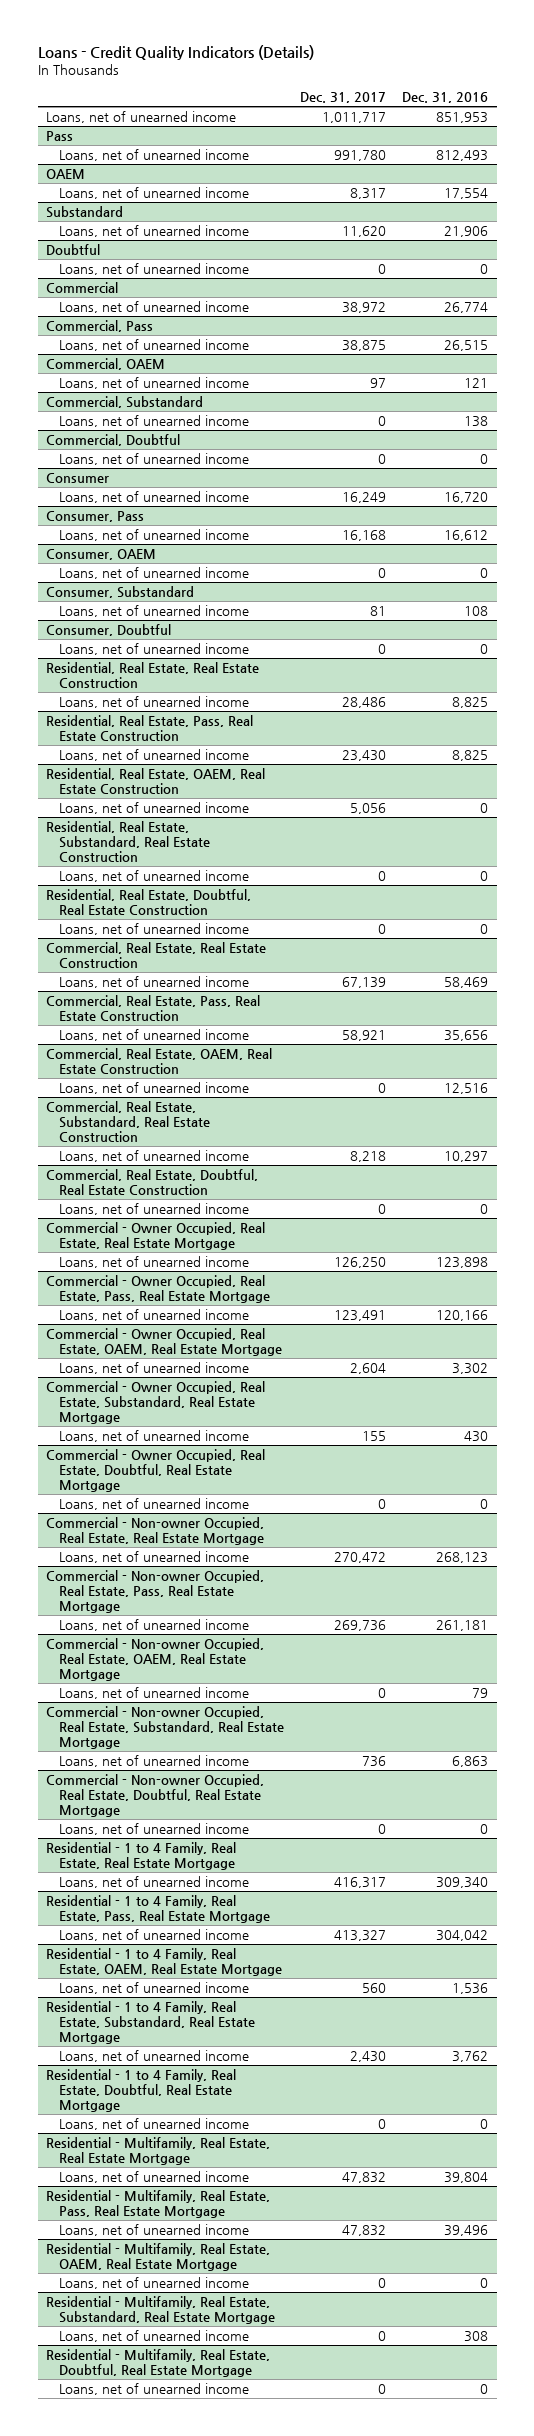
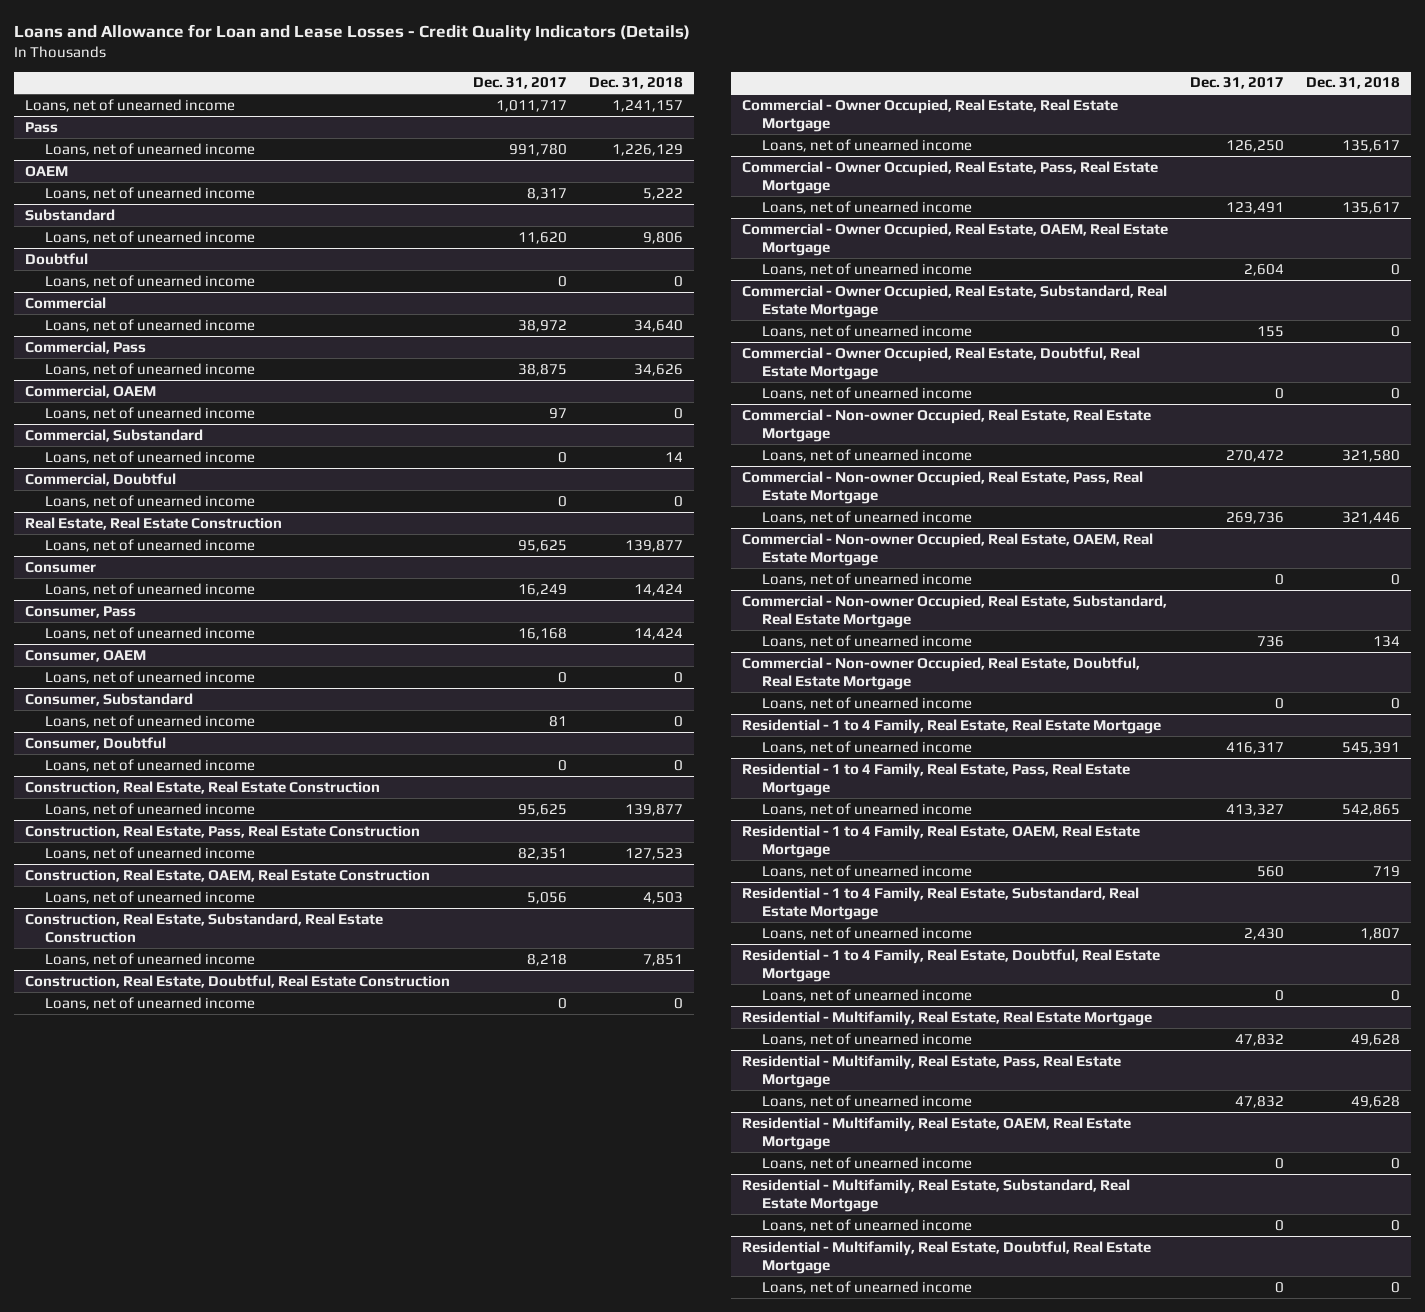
- Loans - Credit Quality Indicators (Details)
+ Loans and Allowance for Loan and Lease Losses - Credit Quality Indicators (Details)
- | Dec. 31, 2017 | Dec. 31, 2016
+ | Dec. 31, 2017 | Dec. 31, 2018
+ Real Estate, Real Estate Construction
+ Loans, net of unearned income | 95,625 | 139,877
- Residential, Real Estate, Real Estate Construction
- Loans, net of unearned income | 28,486 | 8,825
- Residential, Real Estate, Pass, Real Estate Construction
- Loans, net of unearned income | 23,430 | 8,825
- Residential, Real Estate, OAEM, Real Estate Construction
+ Construction, Real Estate, Real Estate Construction
+ Loans, net of unearned income | 95,625 | 139,877
+ Construction, Real Estate, Pass, Real Estate Construction
+ Loans, net of unearned income | 82,351 | 127,523
+ Construction, Real Estate, OAEM, Real Estate Construction
- Residential, Real Estate, Substandard, Real Estate Construction
- Loans, net of unearned income | 0 | 0
- Residential, Real Estate, Doubtful, Real Estate Construction
- Loans, net of unearned income | 0 | 0
- Commercial, Real Estate, Real Estate Construction
- Loans, net of unearned income | 67,139 | 58,469
- Commercial, Real Estate, Pass, Real Estate Construction
- Loans, net of unearned income | 58,921 | 35,656
- Commercial, Real Estate, OAEM, Real Estate Construction
- Loans, net of unearned income | 0 | 12,516
- Commercial, Real Estate, Substandard, Real Estate Construction
+ Construction, Real Estate, Substandard, Real Estate Construction
- Commercial, Real Estate, Doubtful, Real Estate Construction
+ Construction, Real Estate, Doubtful, Real Estate Construction

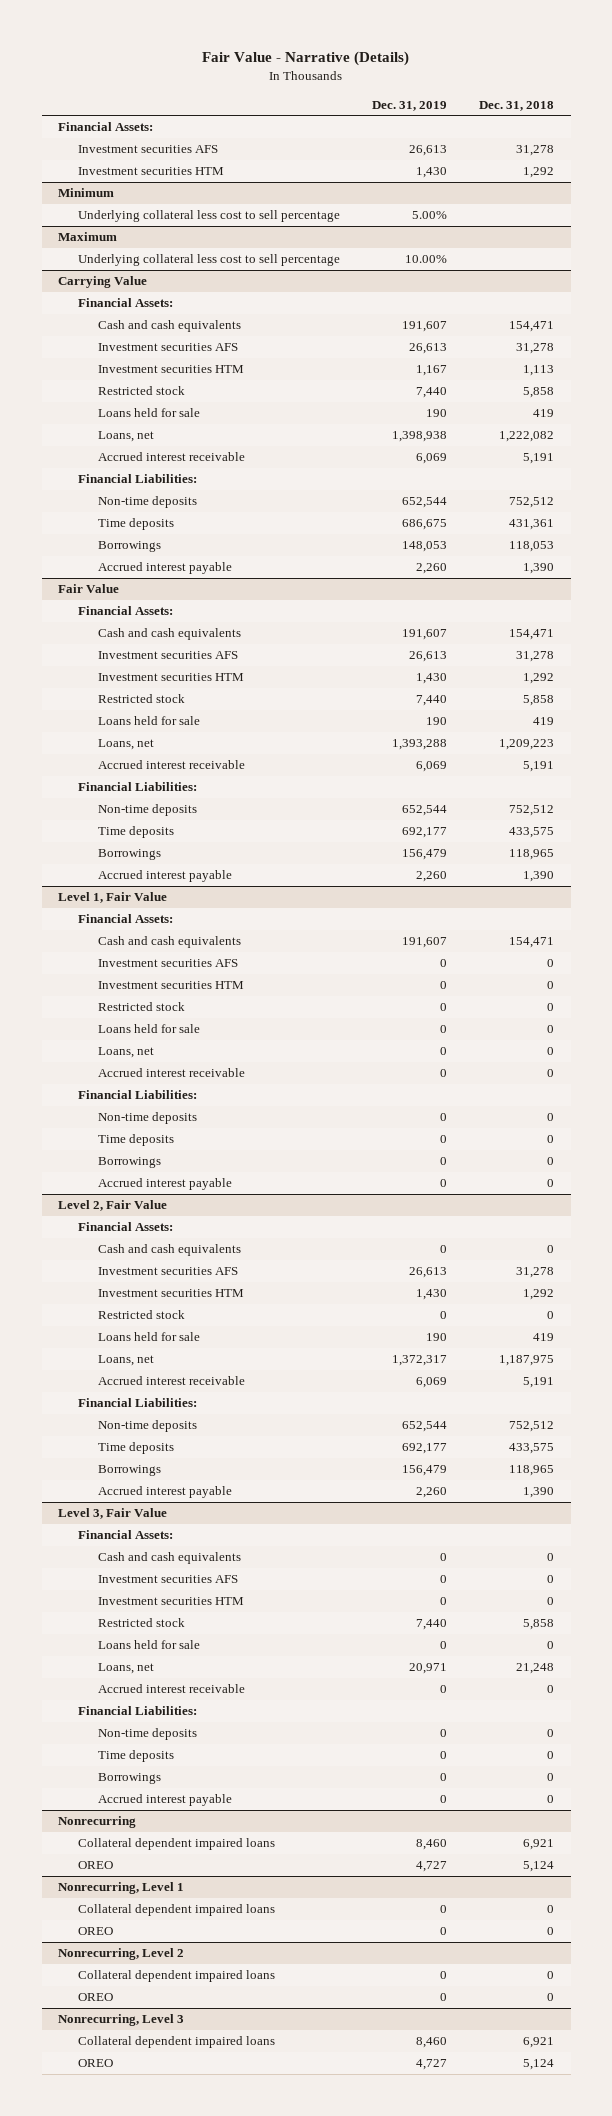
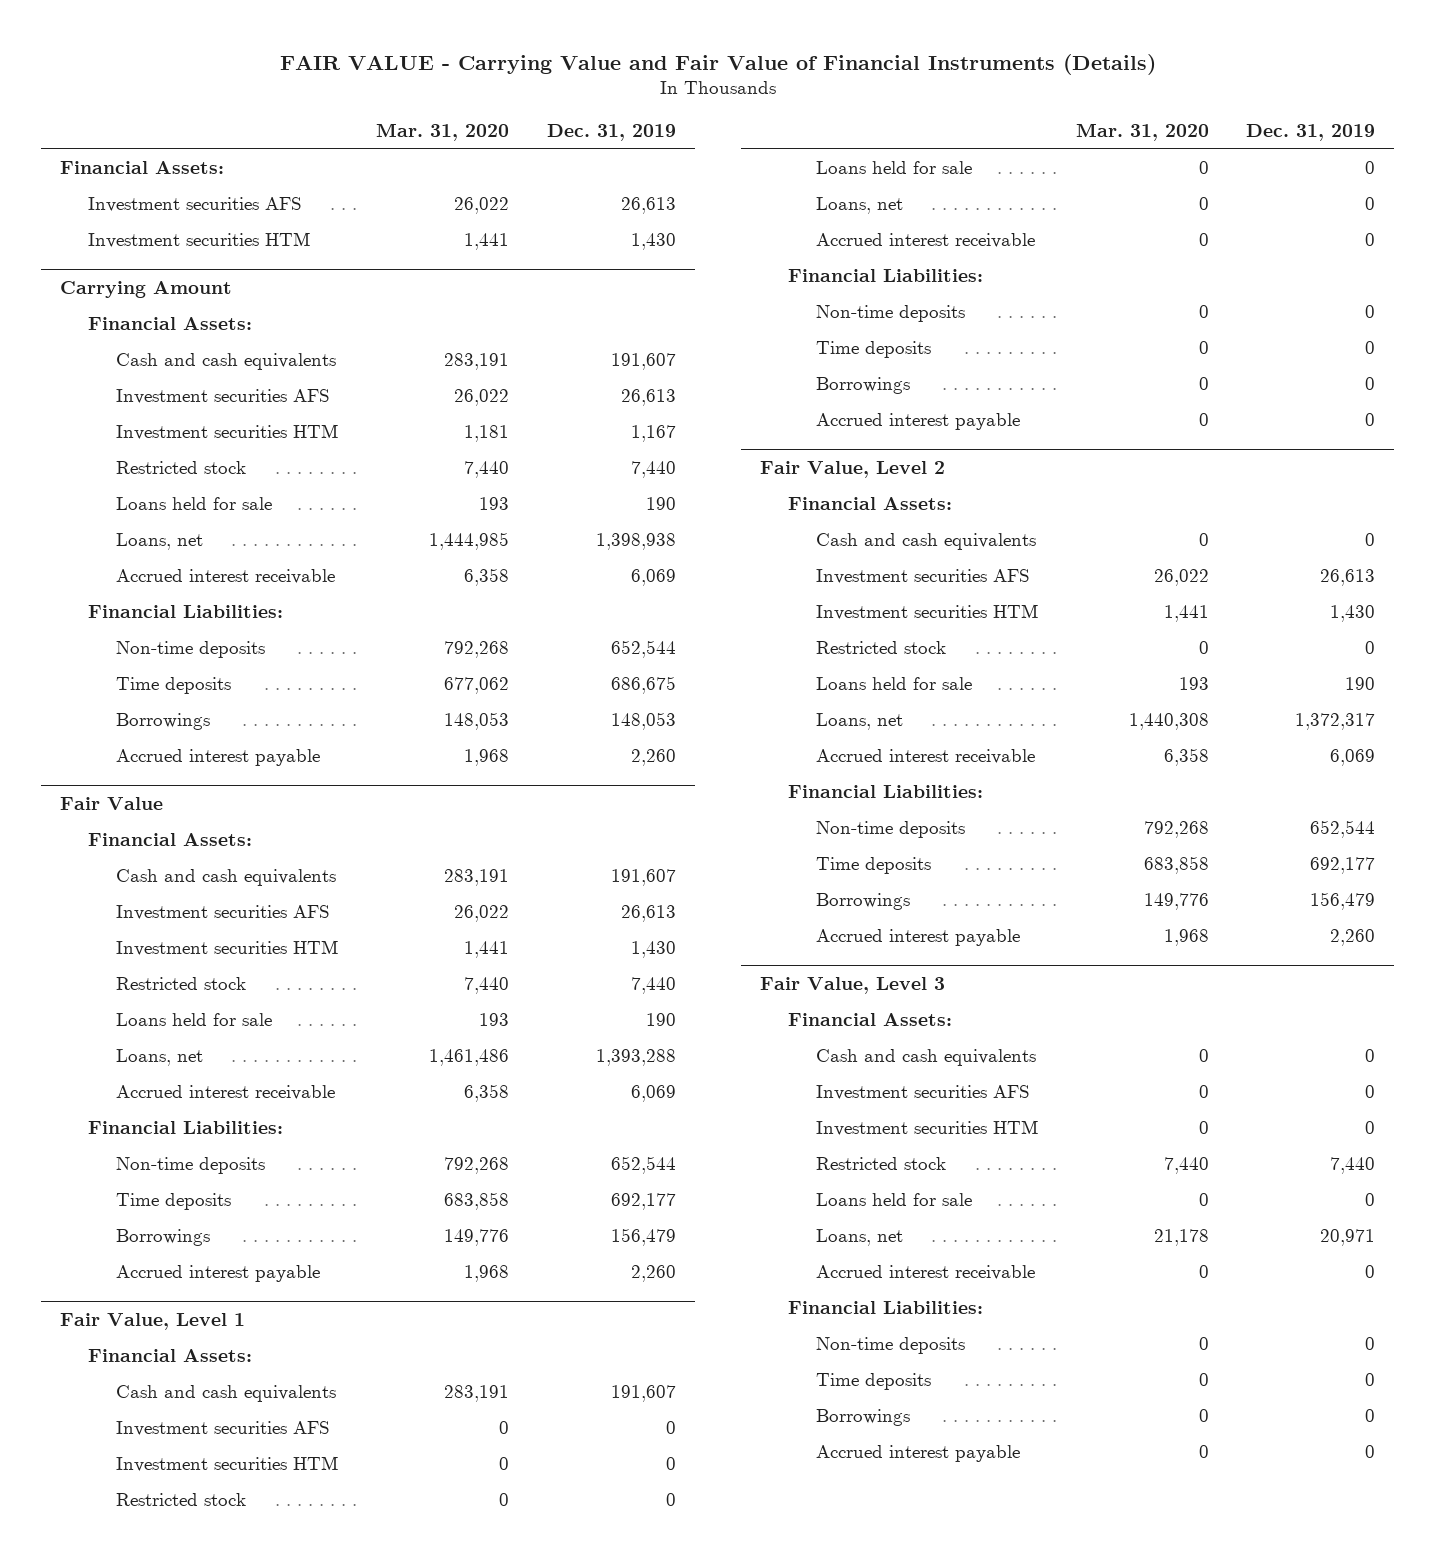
- Fair Value - Narrative (Details)
+ FAIR VALUE - Carrying Value and Fair Value of Financial Instruments (Details)
- | Dec. 31, 2019 | Dec. 31, 2018
+ | Mar. 31, 2020 | Dec. 31, 2019
- Minimum
- Underlying collateral less cost to sell percentage | 5.00% |
- Maximum
- Underlying collateral less cost to sell percentage | 10.00% |
- Carrying Value
+ Carrying Amount
- Level 1, Fair Value
+ Fair Value, Level 1
- Level 2, Fair Value
+ Fair Value, Level 2
- Level 3, Fair Value
+ Fair Value, Level 3
- Nonrecurring
- Collateral dependent impaired loans | 8,460 | 6,921
- OREO | 4,727 | 5,124
- Nonrecurring, Level 1
- Collateral dependent impaired loans | 0 | 0
- OREO | 0 | 0
- Nonrecurring, Level 2
- Collateral dependent impaired loans | 0 | 0
- OREO | 0 | 0
- Nonrecurring, Level 3
- Collateral dependent impaired loans | 8,460 | 6,921
- OREO | 4,727 | 5,124

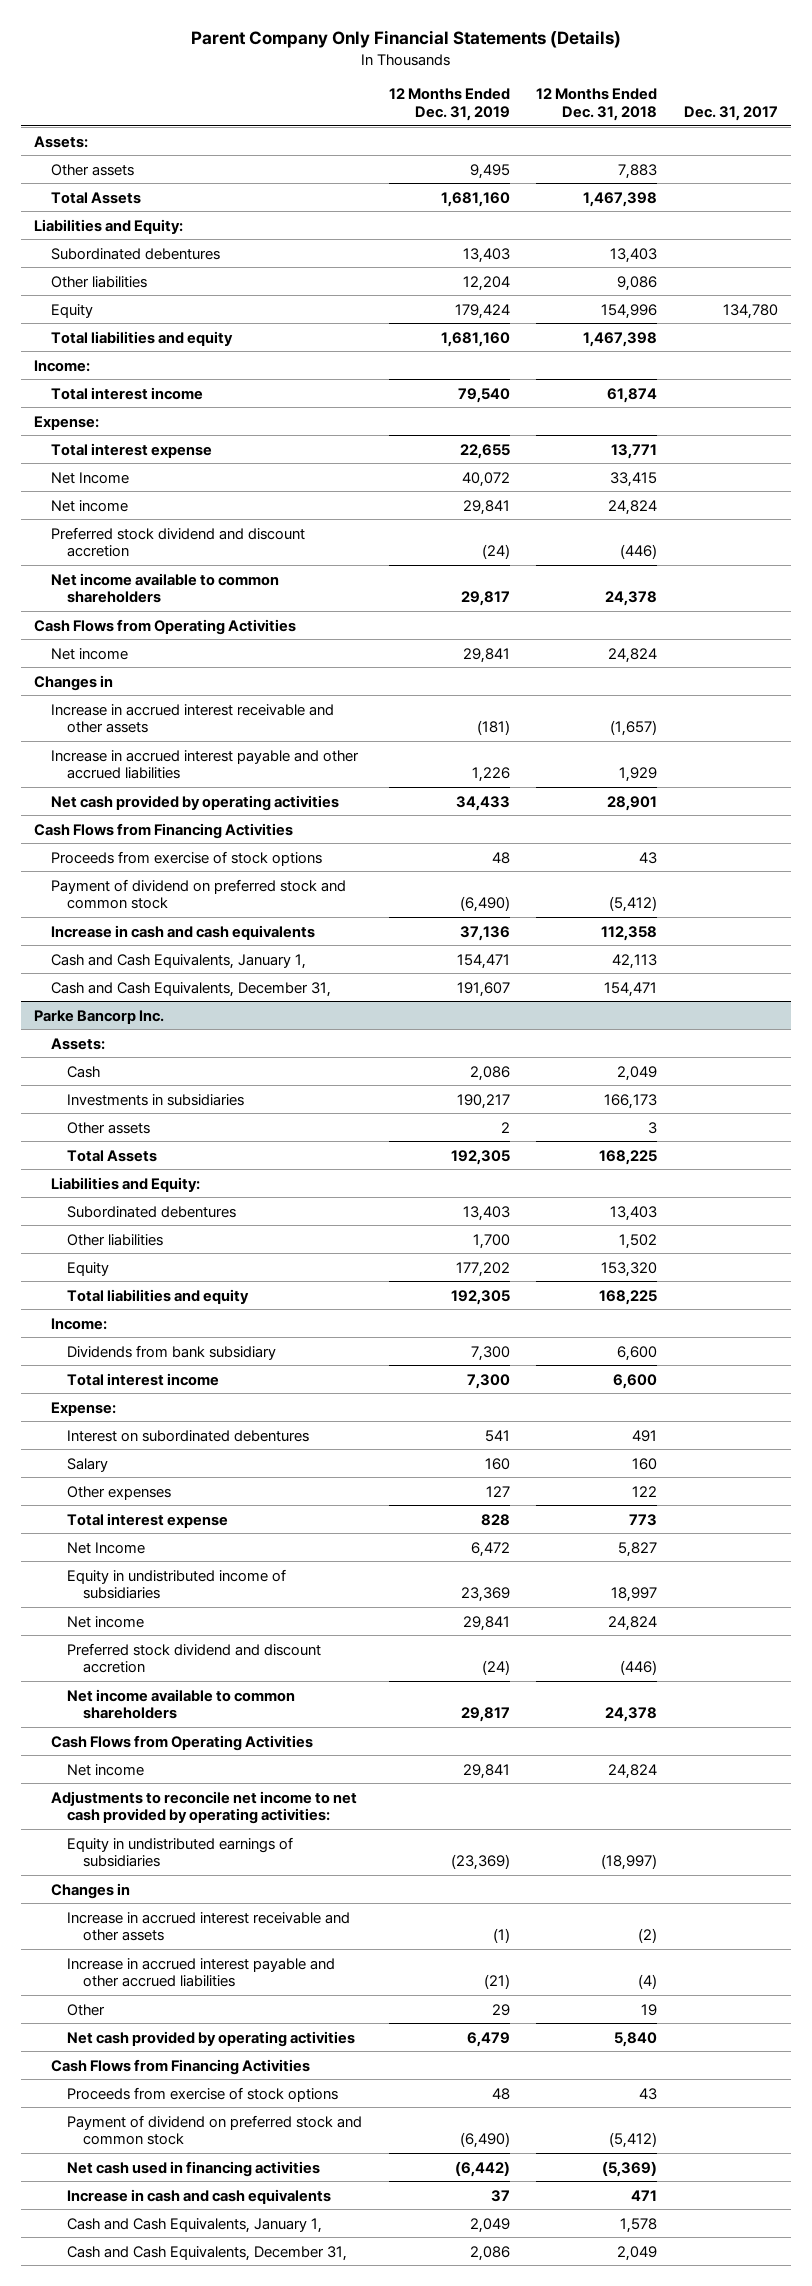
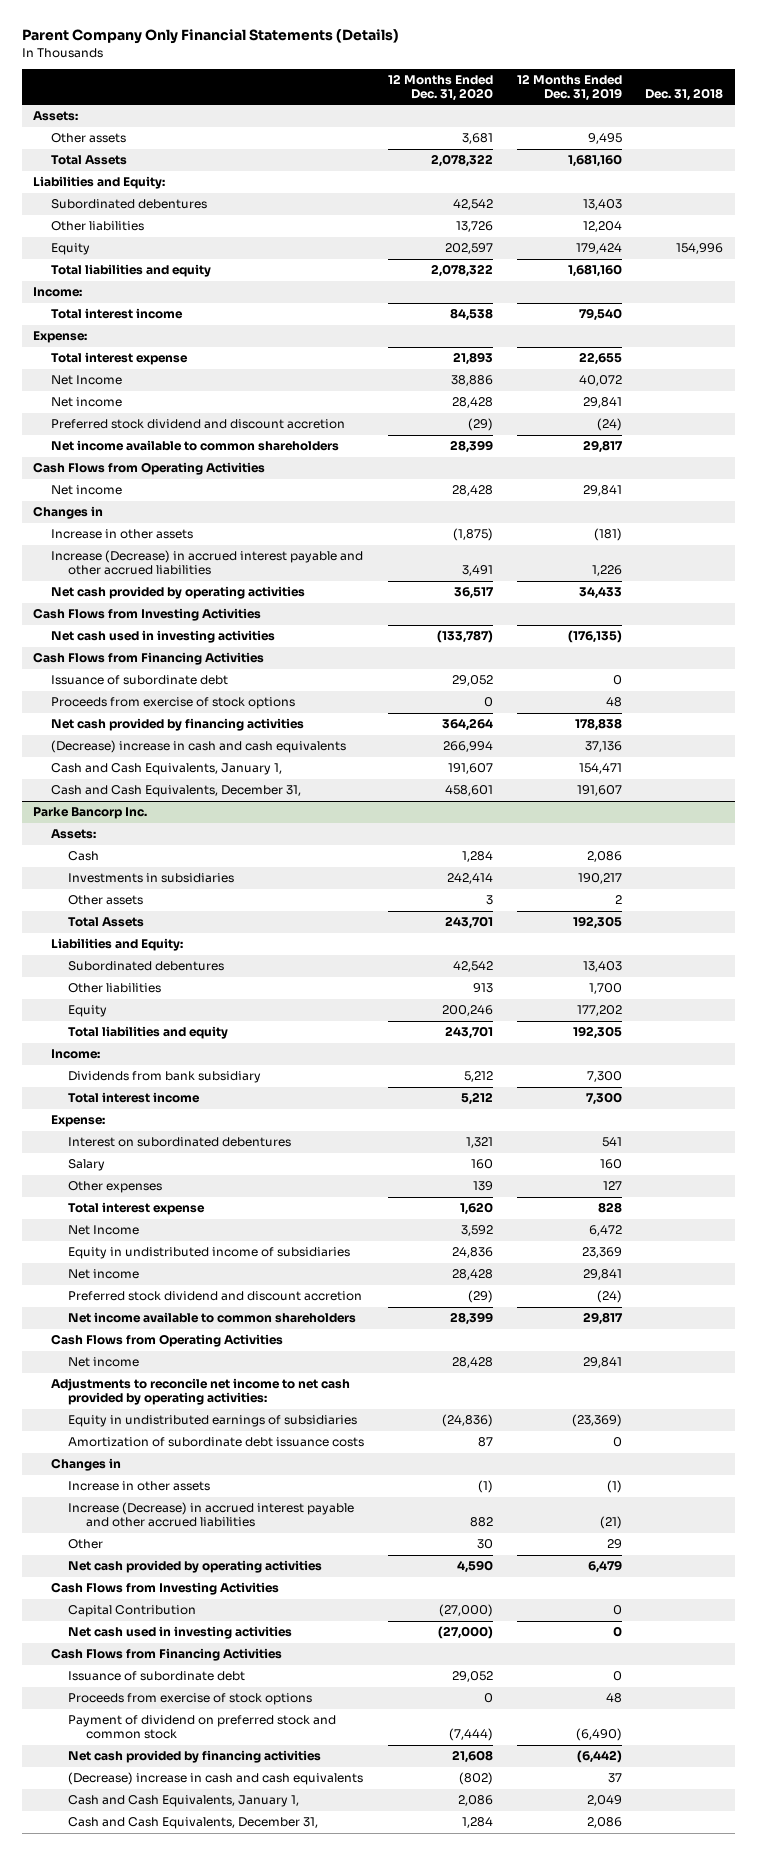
- | 12 Months Ended Dec. 31, 2019 | 12 Months Ended Dec. 31, 2018 | Dec. 31, 2017
+ | 12 Months Ended Dec. 31, 2020 | 12 Months Ended Dec. 31, 2019 | Dec. 31, 2018
- Increase in accrued interest receivable and other assets | (181) | (1,657) |
- Increase in accrued interest payable and other accrued liabilities | 1,226 | 1,929 |
+ Increase in other assets | (1,875) | (181) |
+ Increase (Decrease) in accrued interest payable and other accrued liabilities | 3,491 | 1,226 |
+ Cash Flows from Investing Activities
+ Net cash used in investing activities | (133,787) | (176,135) |
+ Issuance of subordinate debt | 29,052 | 0 |
- Payment of dividend on preferred stock and common stock | (6,490) | (5,412) |
- Increase in cash and cash equivalents | 37,136 | 112,358 |
+ Net cash provided by financing activities | 364,264 | 178,838 |
+ (Decrease) increase in cash and cash equivalents | 266,994 | 37,136 |
@ Parke Bancorp Inc.
+ Amortization of subordinate debt issuance costs | 87 | 0 |
- Increase in accrued interest receivable and other assets | (1) | (2) |
- Increase in accrued interest payable and other accrued liabilities | (21) | (4) |
+ Increase in other assets | (1) | (1) |
+ Increase (Decrease) in accrued interest payable and other accrued liabilities | 882 | (21) |
+ Cash Flows from Investing Activities
+ Capital Contribution | (27,000) | 0 |
+ Net cash used in investing activities | (27,000) | 0 |
+ Issuance of subordinate debt | 29,052 | 0 |
- Net cash used in financing activities | (6,442) | (5,369) |
- Increase in cash and cash equivalents | 37 | 471 |
+ Net cash provided by financing activities | 21,608 | (6,442) |
+ (Decrease) increase in cash and cash equivalents | (802) | 37 |

